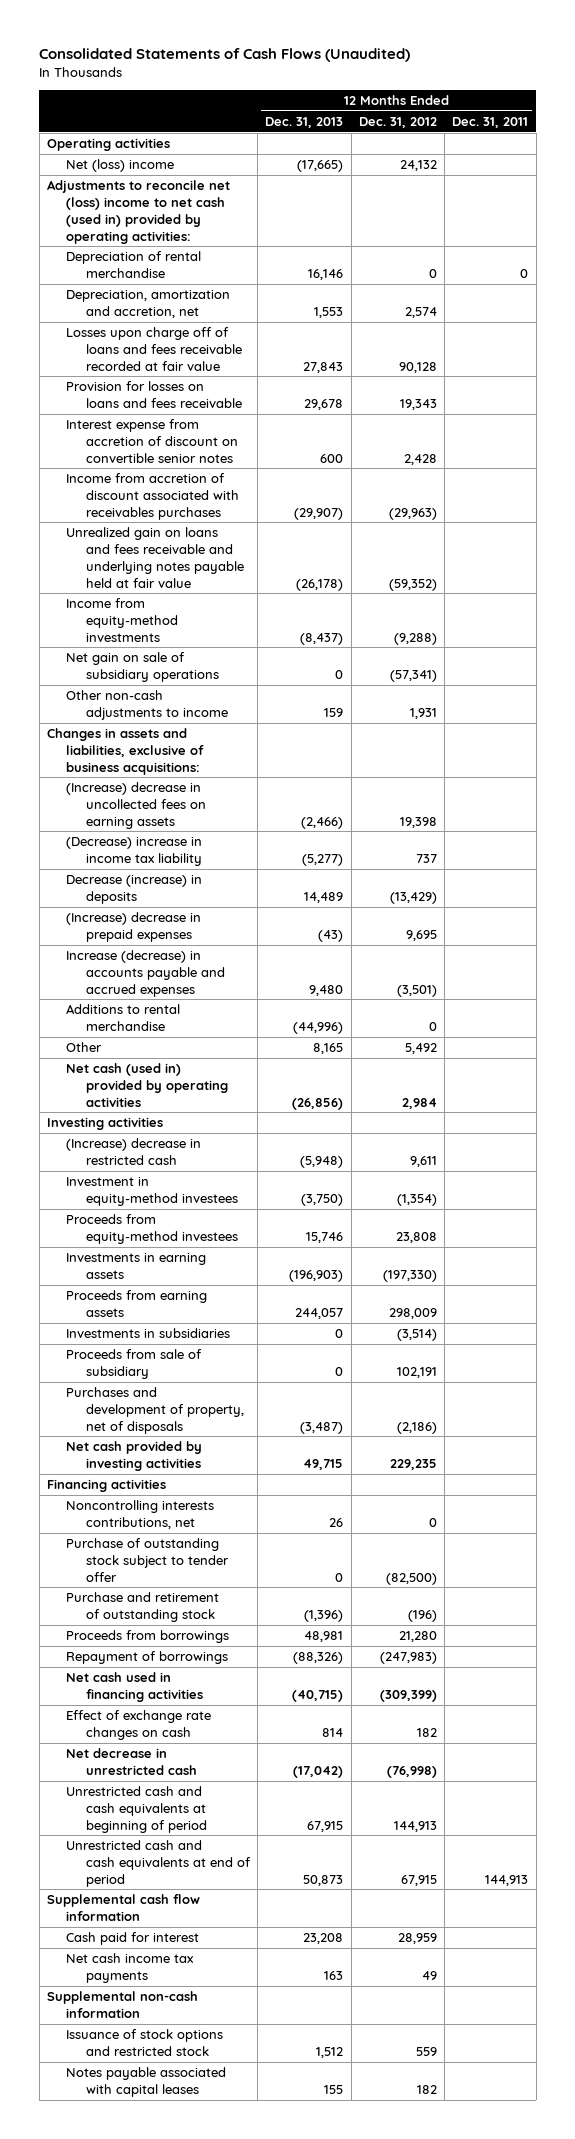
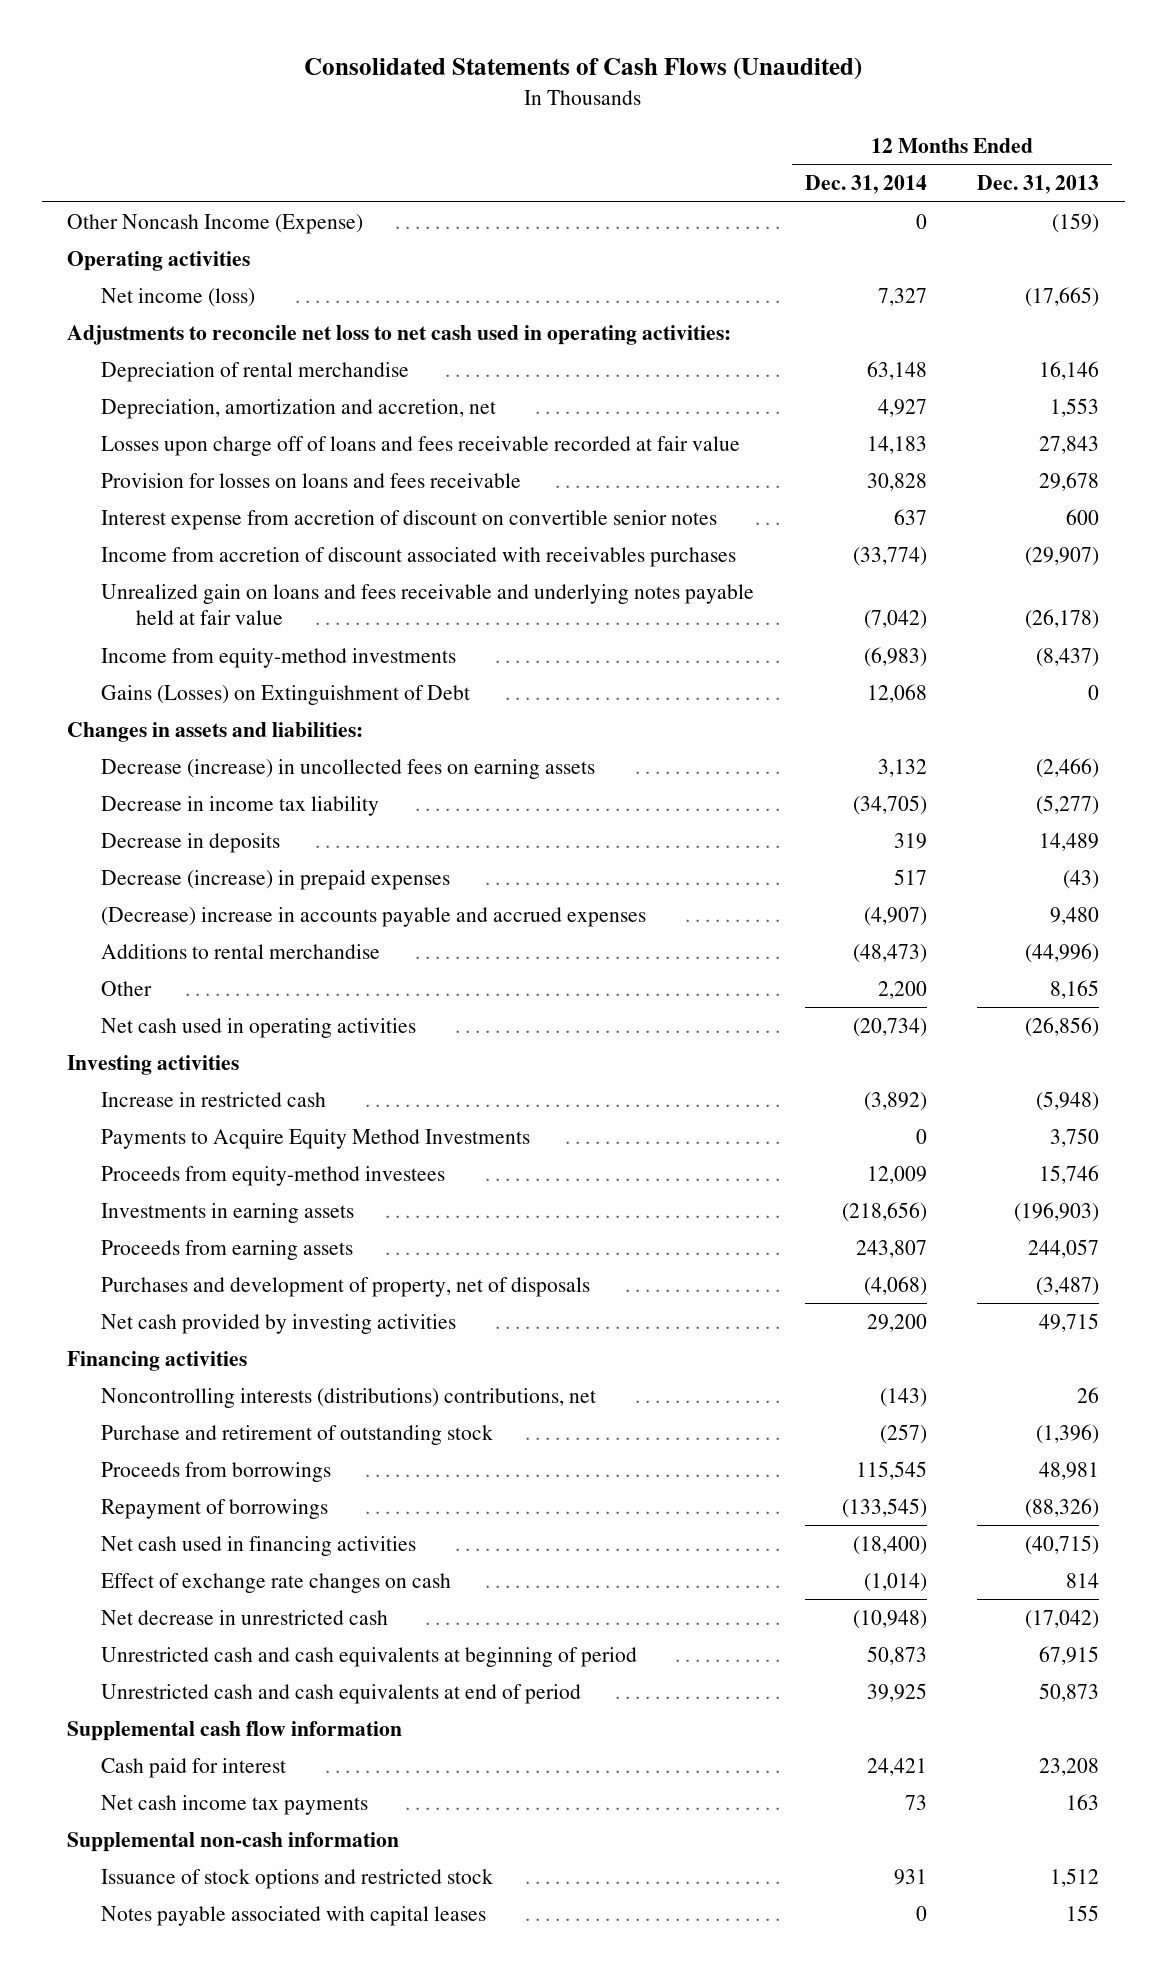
- | 12 Months Ended Dec. 31, 2013 | 12 Months Ended Dec. 31, 2012 | 12 Months Ended Dec. 31, 2011
+ | 12 Months Ended Dec. 31, 2014 | 12 Months Ended Dec. 31, 2013
+ Other Noncash Income (Expense) | 0 | (159)
- Net (loss) income | (17,665) | 24,132 |
- Adjustments to reconcile net (loss) income to net cash (used in) provided by operating activities:
+ Net income (loss) | 7,327 | (17,665)
+ Adjustments to reconcile net loss to net cash used in operating activities:
- Net gain on sale of subsidiary operations | 0 | (57,341) |
- Other non-cash adjustments to income | 159 | 1,931 |
- Changes in assets and liabilities, exclusive of business acquisitions:
- (Increase) decrease in uncollected fees on earning assets | (2,466) | 19,398 |
- (Decrease) increase in income tax liability | (5,277) | 737 |
- Decrease (increase) in deposits | 14,489 | (13,429) |
- (Increase) decrease in prepaid expenses | (43) | 9,695 |
- Increase (decrease) in accounts payable and accrued expenses | 9,480 | (3,501) |
+ Gains (Losses) on Extinguishment of Debt | 12,068 | 0
+ Changes in assets and liabilities:
+ Decrease (increase) in uncollected fees on earning assets | 3,132 | (2,466)
+ Decrease in income tax liability | (34,705) | (5,277)
+ Decrease in deposits | 319 | 14,489
+ Decrease (increase) in prepaid expenses | 517 | (43)
+ (Decrease) increase in accounts payable and accrued expenses | (4,907) | 9,480
- Net cash (used in) provided by operating activities | (26,856) | 2,984 |
+ Net cash used in operating activities | (20,734) | (26,856)
- (Increase) decrease in restricted cash | (5,948) | 9,611 |
- Investment in equity-method investees | (3,750) | (1,354) |
+ Increase in restricted cash | (3,892) | (5,948)
+ Payments to Acquire Equity Method Investments | 0 | 3,750
- Investments in subsidiaries | 0 | (3,514) |
- Proceeds from sale of subsidiary | 0 | 102,191 |
- Noncontrolling interests contributions, net | 26 | 0 |
- Purchase of outstanding stock subject to tender offer | 0 | (82,500) |
+ Noncontrolling interests (distributions) contributions, net | (143) | 26

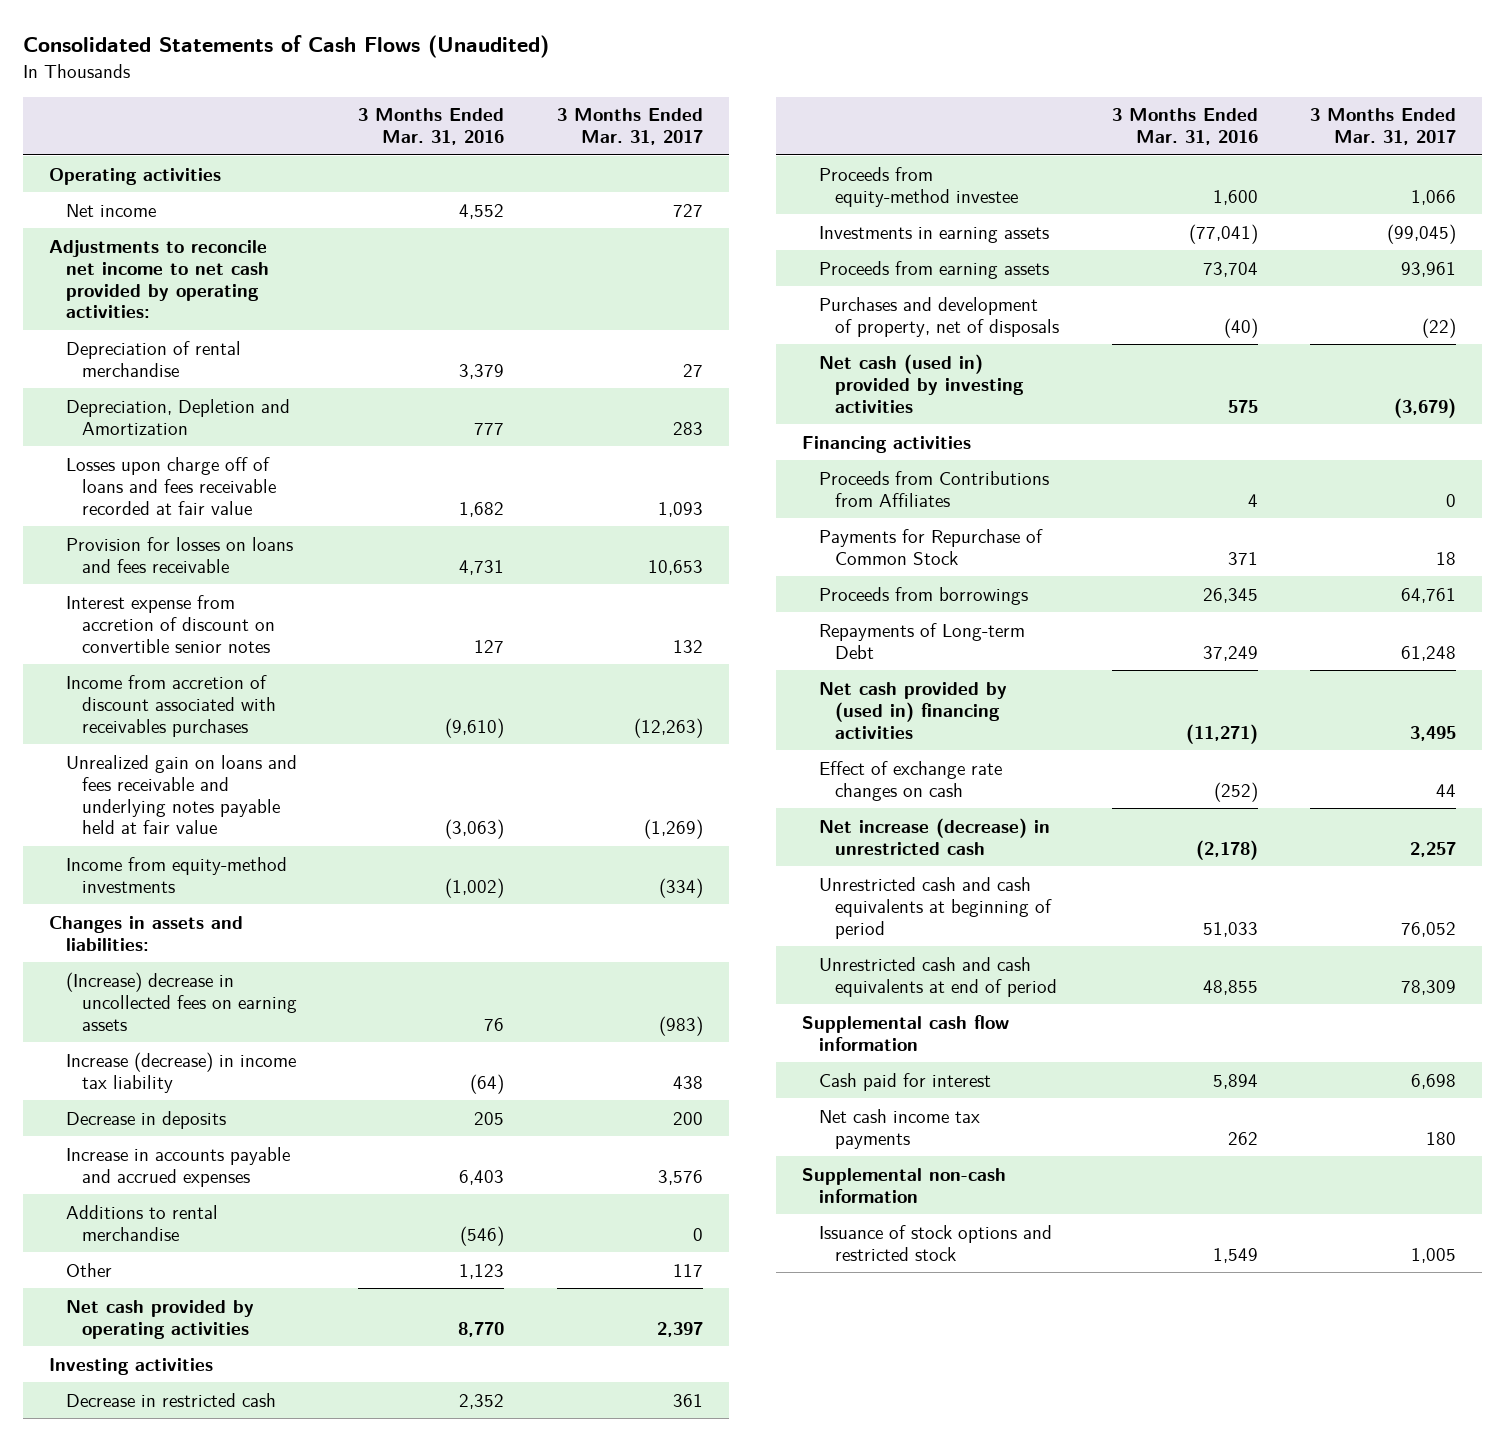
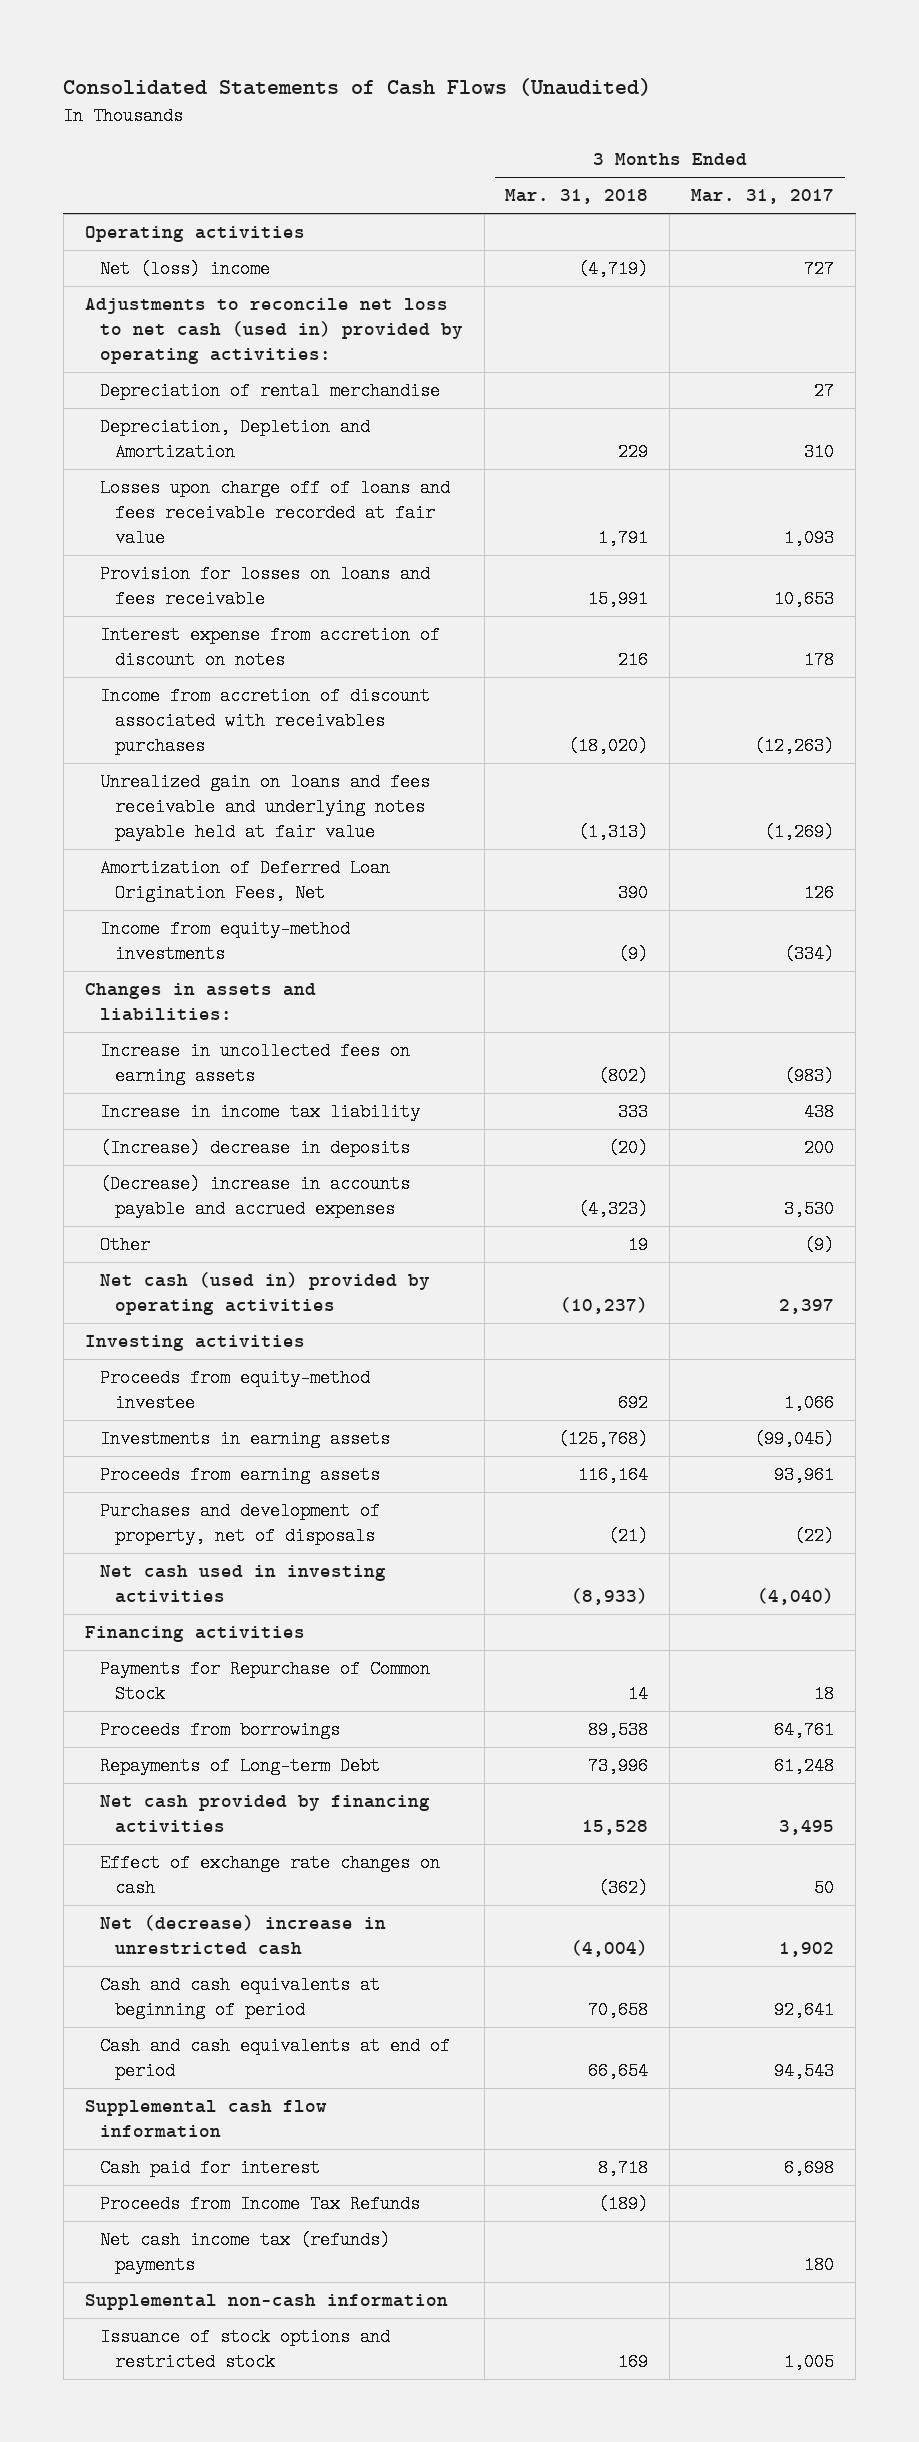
- | 3 Months Ended Mar. 31, 2016 | 3 Months Ended Mar. 31, 2017
+ | 3 Months Ended Mar. 31, 2018 | 3 Months Ended Mar. 31, 2017
- Net income | 4,552 | 727
- Adjustments to reconcile net income to net cash provided by operating activities:
+ Net (loss) income | (4,719) | 727
+ Adjustments to reconcile net loss to net cash (used in) provided by operating activities:
- Depreciation, Depletion and Amortization | 777 | 283
+ Depreciation, Depletion and Amortization | 229 | 310
- Interest expense from accretion of discount on convertible senior notes | 127 | 132
+ Interest expense from accretion of discount on notes | 216 | 178
+ Amortization of Deferred Loan Origination Fees, Net | 390 | 126
- (Increase) decrease in uncollected fees on earning assets | 76 | (983)
- Increase (decrease) in income tax liability | (64) | 438
- Decrease in deposits | 205 | 200
- Increase in accounts payable and accrued expenses | 6,403 | 3,576
- Additions to rental merchandise | (546) | 0
- Other | 1,123 | 117
- Net cash provided by operating activities | 8,770 | 2,397
+ Increase in uncollected fees on earning assets | (802) | (983)
+ Increase in income tax liability | 333 | 438
+ (Increase) decrease in deposits | (20) | 200
+ (Decrease) increase in accounts payable and accrued expenses | (4,323) | 3,530
+ Other | 19 | (9)
+ Net cash (used in) provided by operating activities | (10,237) | 2,397
- Decrease in restricted cash | 2,352 | 361
- Net cash (used in) provided by investing activities | 575 | (3,679)
+ Net cash used in investing activities | (8,933) | (4,040)
- Proceeds from Contributions from Affiliates | 4 | 0
- Net cash provided by (used in) financing activities | (11,271) | 3,495
- Effect of exchange rate changes on cash | (252) | 44
- Net increase (decrease) in unrestricted cash | (2,178) | 2,257
- Unrestricted cash and cash equivalents at beginning of period | 51,033 | 76,052
- Unrestricted cash and cash equivalents at end of period | 48,855 | 78,309
+ Net cash provided by financing activities | 15,528 | 3,495
+ Effect of exchange rate changes on cash | (362) | 50
+ Net (decrease) increase in unrestricted cash | (4,004) | 1,902
+ Cash and cash equivalents at beginning of period | 70,658 | 92,641
+ Cash and cash equivalents at end of period | 66,654 | 94,543
- Net cash income tax payments | 262 | 180
+ Proceeds from Income Tax Refunds | (189) |
+ Net cash income tax (refunds) payments | | 180

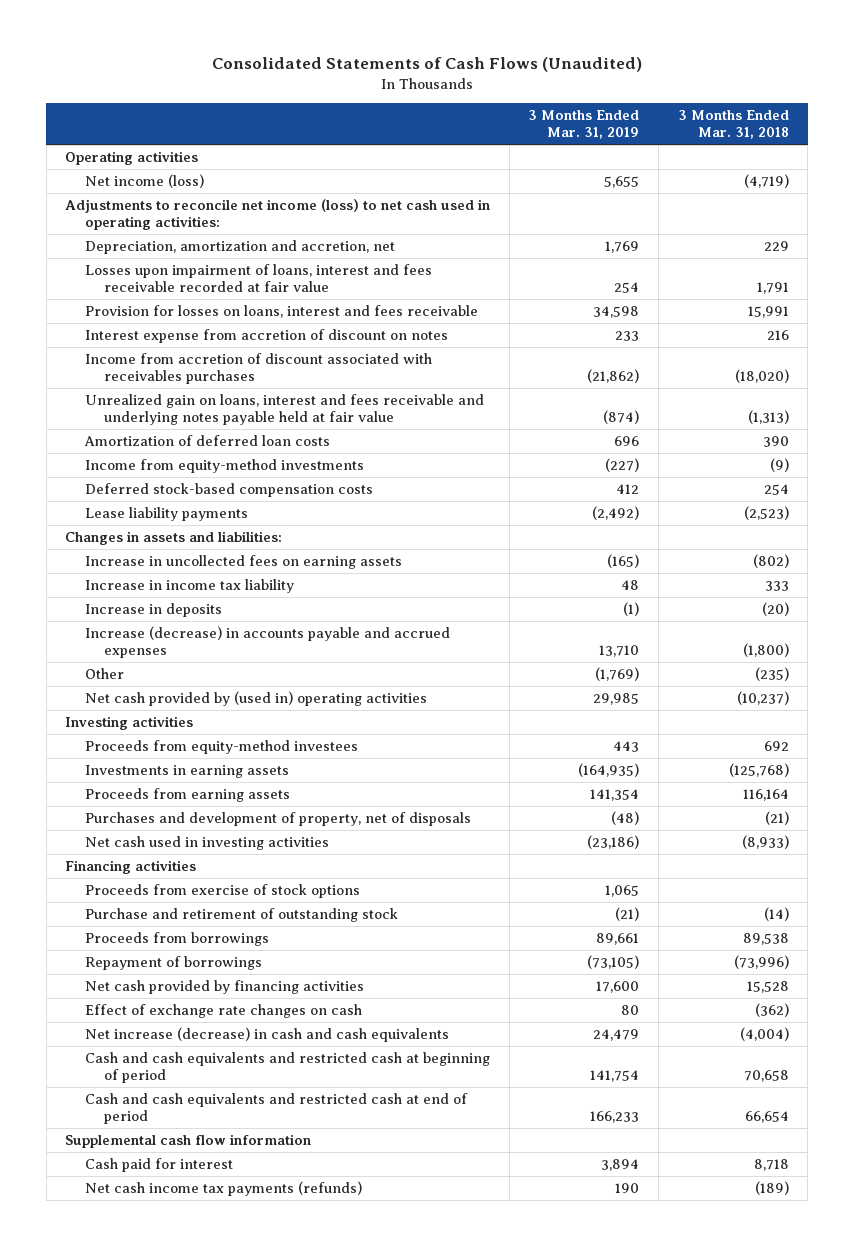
- | 3 Months Ended Mar. 31, 2018 | 3 Months Ended Mar. 31, 2017
+ | 3 Months Ended Mar. 31, 2019 | 3 Months Ended Mar. 31, 2018
- Net (loss) income | (4,719) | 727
- Adjustments to reconcile net loss to net cash (used in) provided by operating activities:
- Depreciation of rental merchandise | | 27
- Depreciation, Depletion and Amortization | 229 | 310
- Losses upon charge off of loans and fees receivable recorded at fair value | 1,791 | 1,093
- Provision for losses on loans and fees receivable | 15,991 | 10,653
+ Net income (loss) | 5,655 | (4,719)
+ Adjustments to reconcile net income (loss) to net cash used in operating activities:
+ Depreciation, amortization and accretion, net | 1,769 | 229
+ Losses upon impairment of loans, interest and fees receivable recorded at fair value | 254 | 1,791
+ Provision for losses on loans, interest and fees receivable | 34,598 | 15,991
- Unrealized gain on loans and fees receivable and underlying notes payable held at fair value | (1,313) | (1,269)
- Amortization of Deferred Loan Origination Fees, Net | 390 | 126
+ Unrealized gain on loans, interest and fees receivable and underlying notes payable held at fair value | (874) | (1,313)
+ Amortization of deferred loan costs | 696 | 390
+ Deferred stock-based compensation costs | 412 | 254
+ Lease liability payments | (2,492) | (2,523)
- (Increase) decrease in deposits | (20) | 200
- (Decrease) increase in accounts payable and accrued expenses | (4,323) | 3,530
- Other | 19 | (9)
- Net cash (used in) provided by operating activities | (10,237) | 2,397
+ Increase in deposits | (1) | (20)
+ Increase (decrease) in accounts payable and accrued expenses | 13,710 | (1,800)
+ Other | (1,769) | (235)
+ Net cash provided by (used in) operating activities | 29,985 | (10,237)
- Proceeds from equity-method investee | 692 | 1,066
+ Proceeds from equity-method investees | 443 | 692
- Payments for Repurchase of Common Stock | 14 | 18
+ Proceeds from exercise of stock options | 1,065 |
+ Purchase and retirement of outstanding stock | (21) | (14)
- Repayments of Long-term Debt | 73,996 | 61,248
+ Repayment of borrowings | (73,105) | (73,996)
- Net (decrease) increase in unrestricted cash | (4,004) | 1,902
- Cash and cash equivalents at beginning of period | 70,658 | 92,641
- Cash and cash equivalents at end of period | 66,654 | 94,543
+ Net increase (decrease) in cash and cash equivalents | 24,479 | (4,004)
+ Cash and cash equivalents and restricted cash at beginning of period | 141,754 | 70,658
+ Cash and cash equivalents and restricted cash at end of period | 166,233 | 66,654
- Proceeds from Income Tax Refunds | (189) |
- Net cash income tax (refunds) payments | | 180
- Supplemental non-cash information
- Issuance of stock options and restricted stock | 169 | 1,005
+ Net cash income tax payments (refunds) | 190 | (189)

